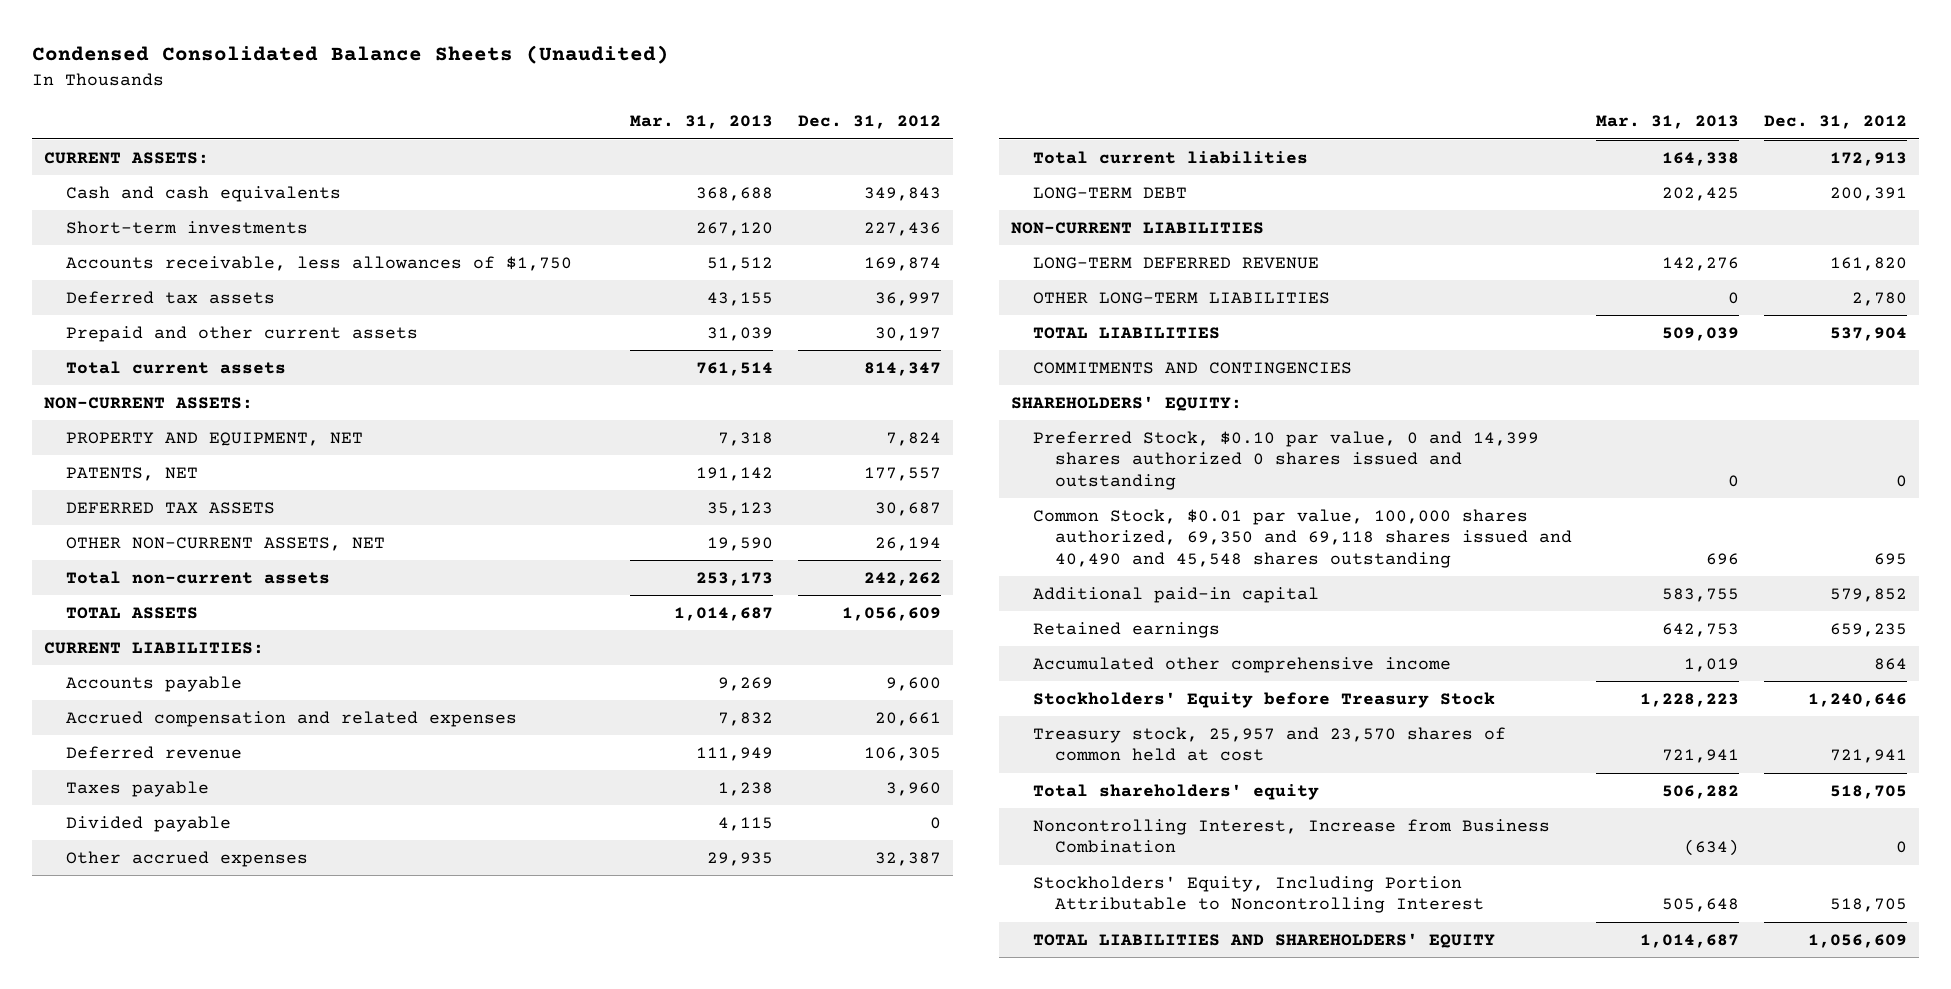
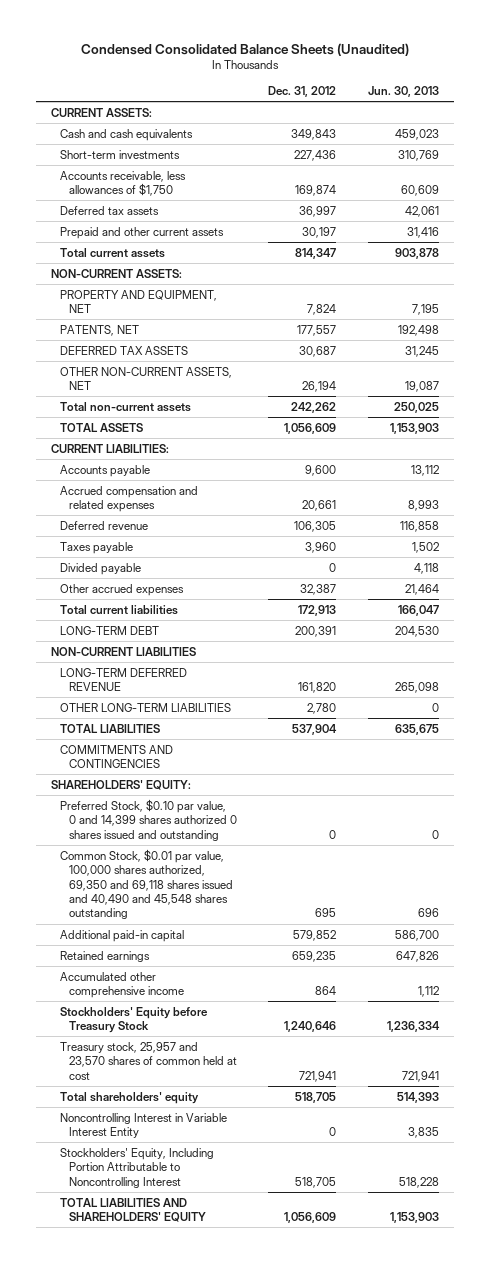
- | Mar. 31, 2013 | Dec. 31, 2012
+ | Dec. 31, 2012 | Jun. 30, 2013
- Noncontrolling Interest, Increase from Business Combination | (634) | 0
+ Noncontrolling Interest in Variable Interest Entity | 0 | 3,835

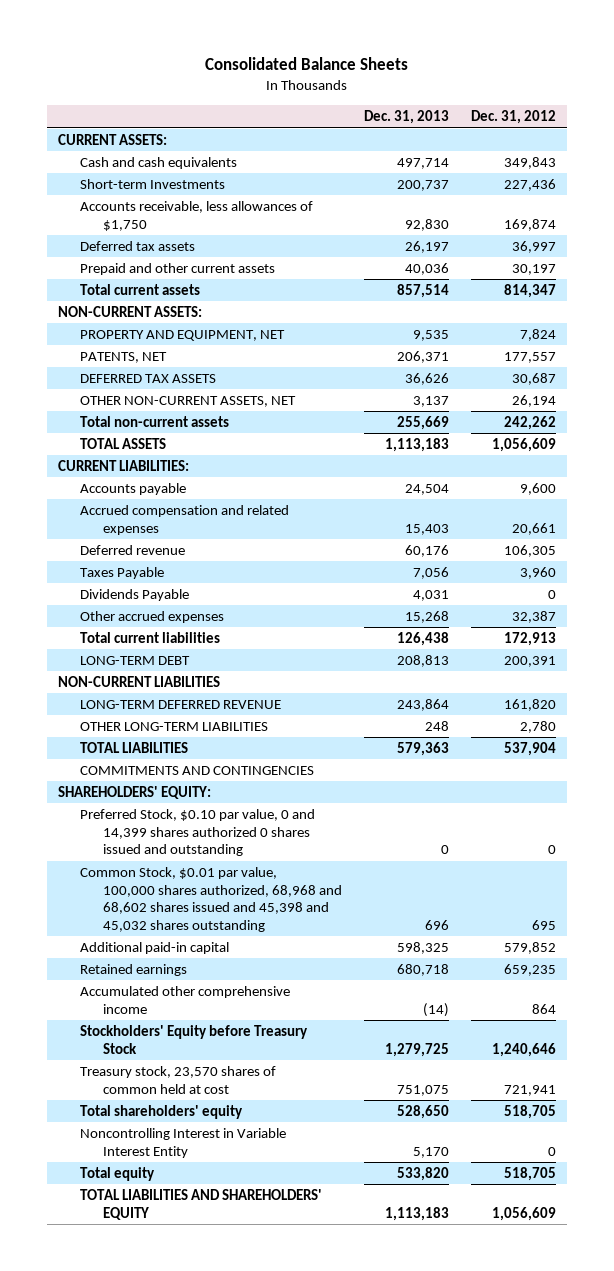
- Condensed Consolidated Balance Sheets (Unaudited)
+ Consolidated Balance Sheets
- | Dec. 31, 2012 | Jun. 30, 2013
+ | Dec. 31, 2013 | Dec. 31, 2012
- Short-term investments | 227,436 | 310,769
+ Short-term Investments | 200,737 | 227,436
- Taxes payable | 3,960 | 1,502
- Divided payable | 0 | 4,118
+ Taxes Payable | 7,056 | 3,960
+ Dividends Payable | 4,031 | 0
- Common Stock, $0.01 par value, 100,000 shares authorized, 69,350 and 69,118 shares issued and 40,490 and 45,548 shares outstanding | 695 | 696
+ Common Stock, $0.01 par value, 100,000 shares authorized, 68,968 and 68,602 shares issued and 45,398 and 45,032 shares outstanding | 696 | 695
- Treasury stock, 25,957 and 23,570 shares of common held at cost | 721,941 | 721,941
+ Treasury stock, 23,570 shares of common held at cost | 751,075 | 721,941
- Stockholders' Equity, Including Portion Attributable to Noncontrolling Interest | 518,705 | 518,228
+ Total equity | 533,820 | 518,705

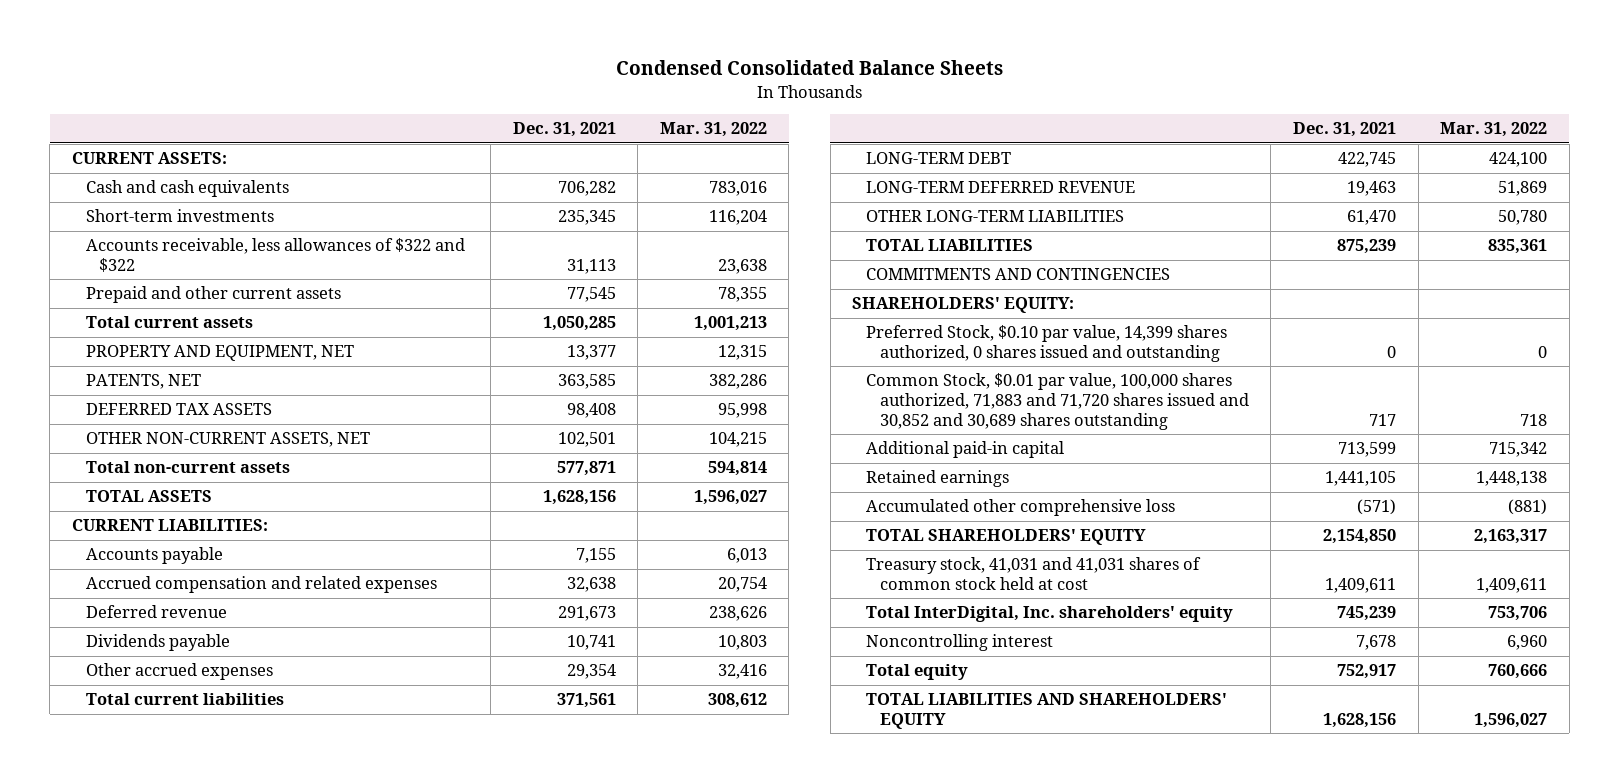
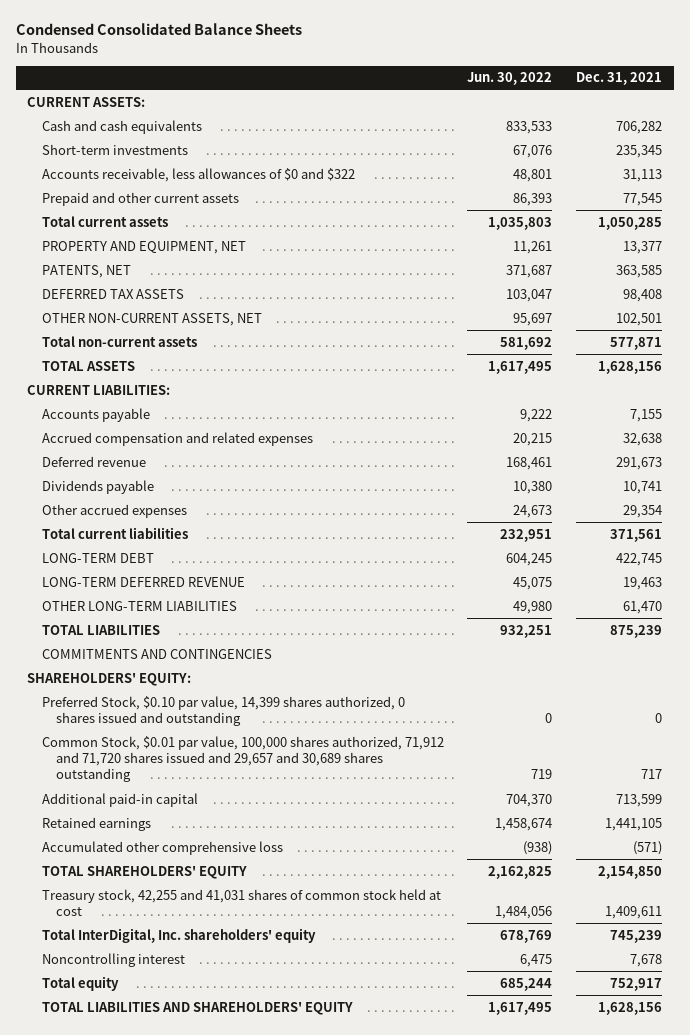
- | Dec. 31, 2021 | Mar. 31, 2022
+ | Jun. 30, 2022 | Dec. 31, 2021
- Accounts receivable, less allowances of $322 and $322 | 31,113 | 23,638
+ Accounts receivable, less allowances of $0 and $322 | 48,801 | 31,113
- Common Stock, $0.01 par value, 100,000 shares authorized, 71,883 and 71,720 shares issued and 30,852 and 30,689 shares outstanding | 717 | 718
+ Common Stock, $0.01 par value, 100,000 shares authorized, 71,912 and 71,720 shares issued and 29,657 and 30,689 shares outstanding | 719 | 717
- Treasury stock, 41,031 and 41,031 shares of common stock held at cost | 1,409,611 | 1,409,611
+ Treasury stock, 42,255 and 41,031 shares of common stock held at cost | 1,484,056 | 1,409,611

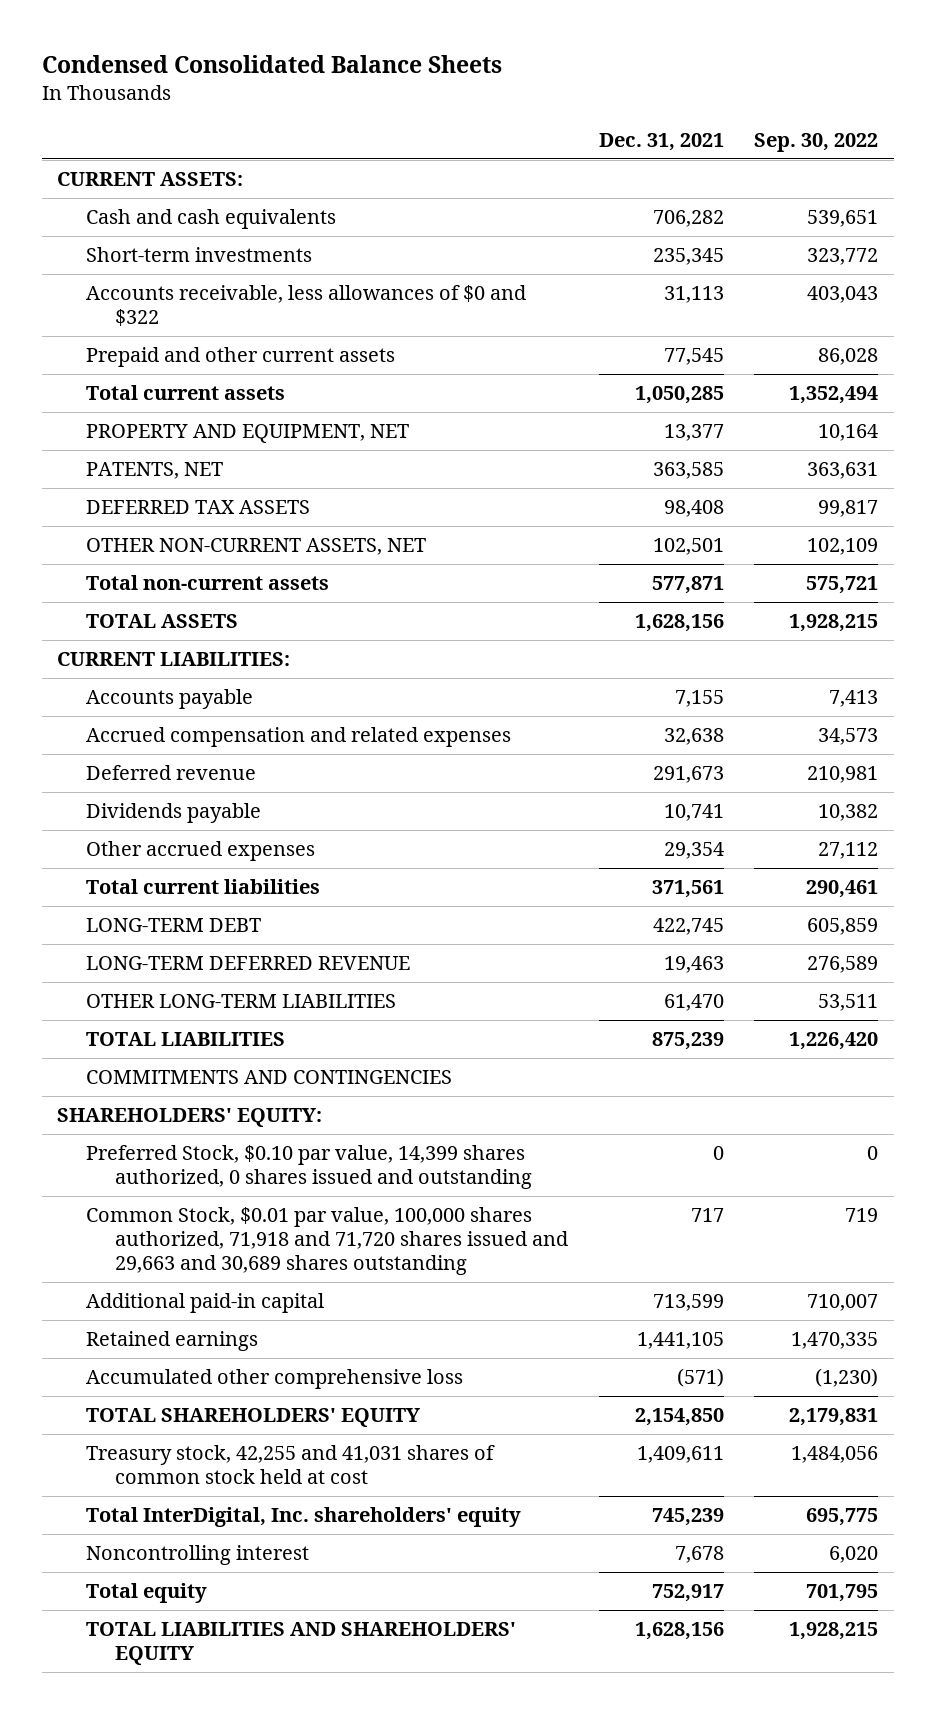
- | Jun. 30, 2022 | Dec. 31, 2021
+ | Dec. 31, 2021 | Sep. 30, 2022
- Common Stock, $0.01 par value, 100,000 shares authorized, 71,912 and 71,720 shares issued and 29,657 and 30,689 shares outstanding | 719 | 717
+ Common Stock, $0.01 par value, 100,000 shares authorized, 71,918 and 71,720 shares issued and 29,663 and 30,689 shares outstanding | 717 | 719

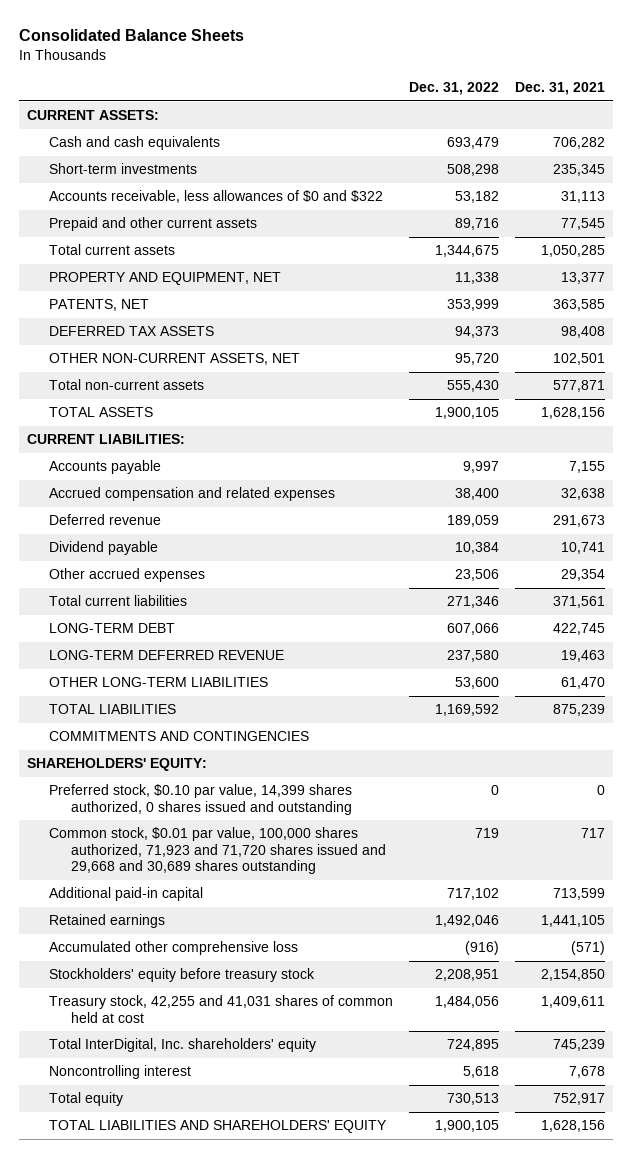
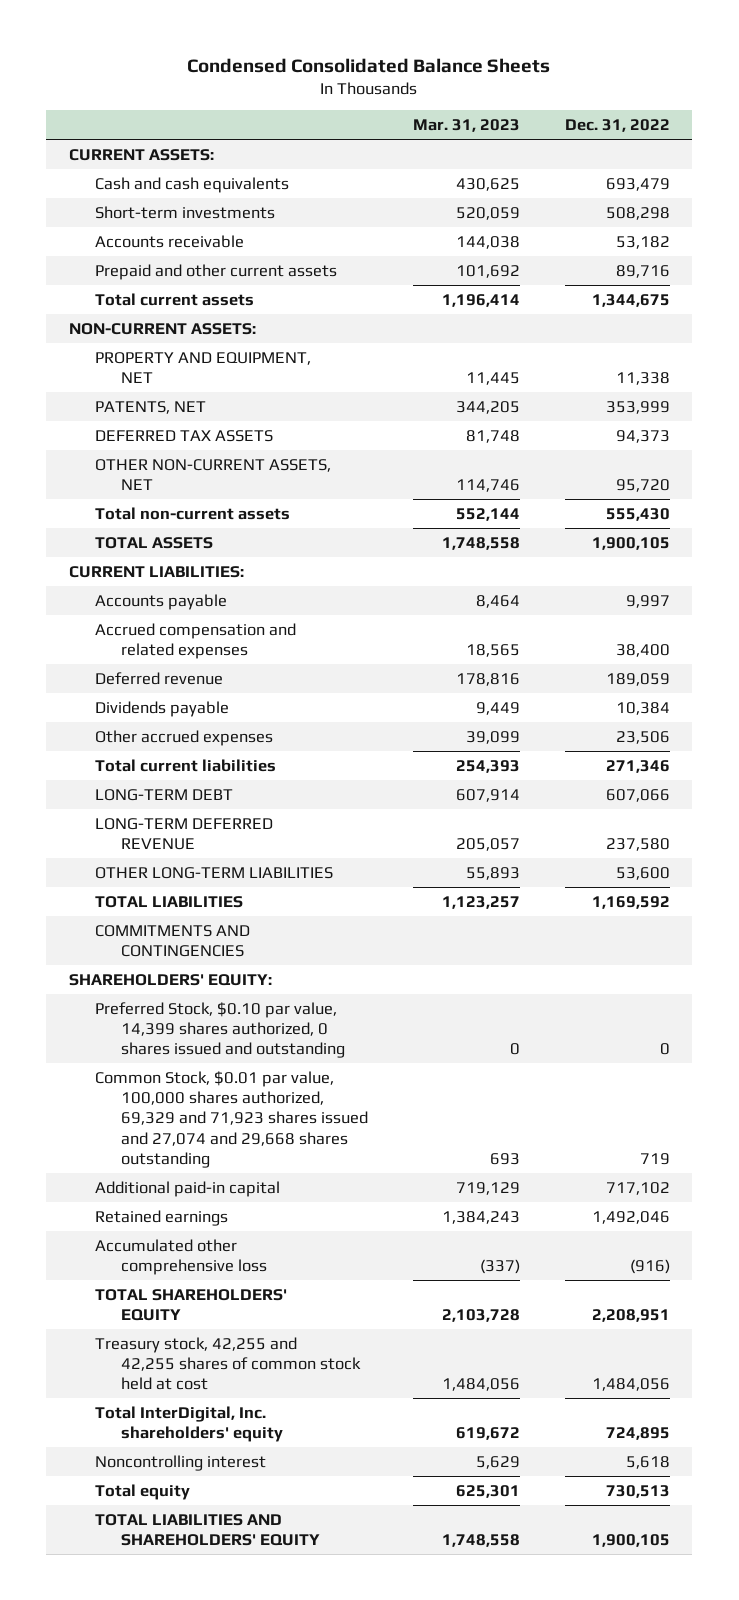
- Consolidated Balance Sheets
+ Condensed Consolidated Balance Sheets
- | Dec. 31, 2022 | Dec. 31, 2021
+ | Mar. 31, 2023 | Dec. 31, 2022
- Accounts receivable, less allowances of $0 and $322 | 53,182 | 31,113
+ Accounts receivable | 144,038 | 53,182
+ NON-CURRENT ASSETS:
- Dividend payable | 10,384 | 10,741
+ Dividends payable | 9,449 | 10,384
- Preferred stock, $0.10 par value, 14,399 shares authorized, 0 shares issued and outstanding | 0 | 0
- Common stock, $0.01 par value, 100,000 shares authorized, 71,923 and 71,720 shares issued and 29,668 and 30,689 shares outstanding | 719 | 717
+ Preferred Stock, $0.10 par value, 14,399 shares authorized, 0 shares issued and outstanding | 0 | 0
+ Common Stock, $0.01 par value, 100,000 shares authorized, 69,329 and 71,923 shares issued and 27,074 and 29,668 shares outstanding | 693 | 719
- Stockholders' equity before treasury stock | 2,208,951 | 2,154,850
- Treasury stock, 42,255 and 41,031 shares of common held at cost | 1,484,056 | 1,409,611
+ TOTAL SHAREHOLDERS' EQUITY | 2,103,728 | 2,208,951
+ Treasury stock, 42,255 and 42,255 shares of common stock held at cost | 1,484,056 | 1,484,056

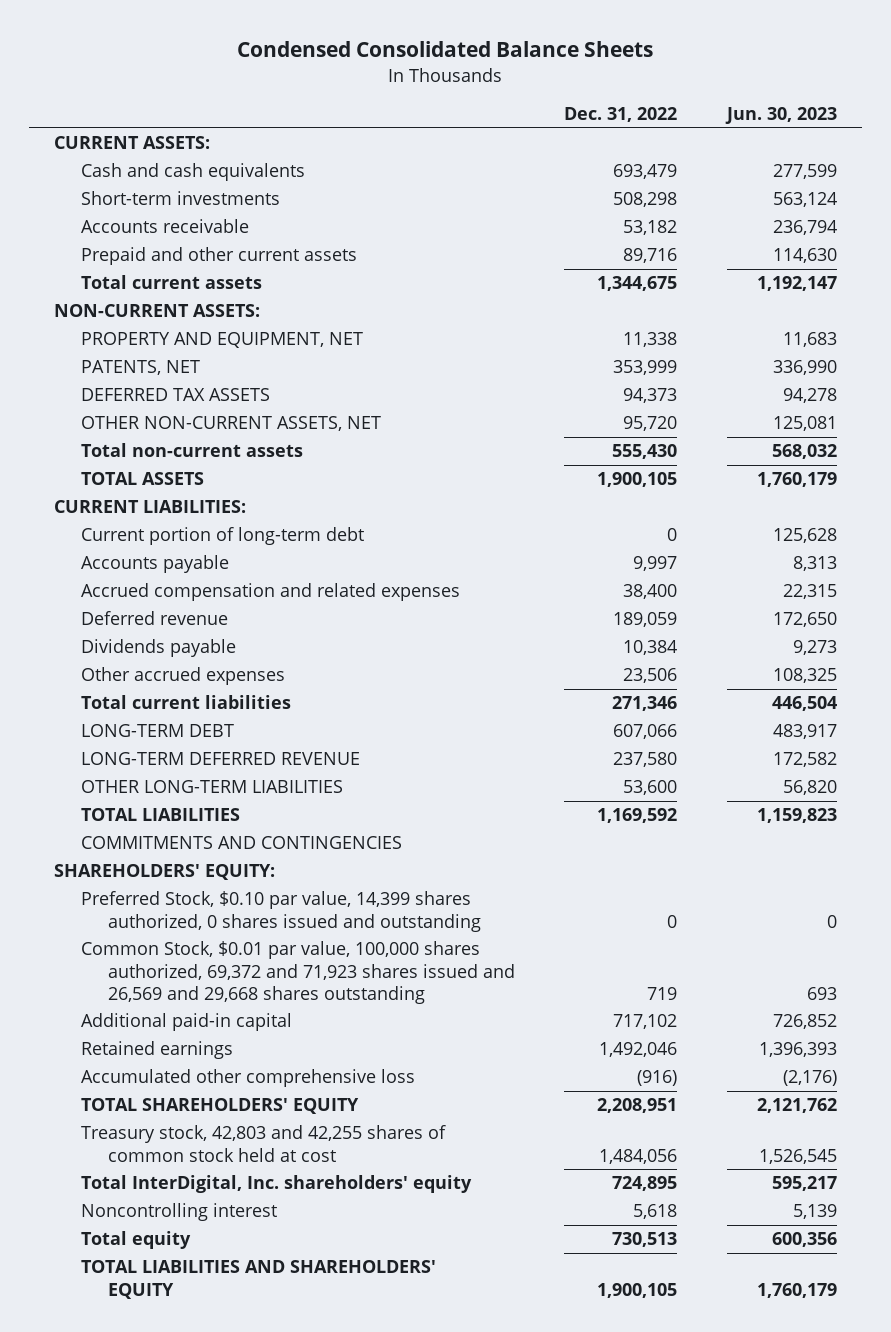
- | Mar. 31, 2023 | Dec. 31, 2022
+ | Dec. 31, 2022 | Jun. 30, 2023
+ Current portion of long-term debt | 0 | 125,628
- Common Stock, $0.01 par value, 100,000 shares authorized, 69,329 and 71,923 shares issued and 27,074 and 29,668 shares outstanding | 693 | 719
+ Common Stock, $0.01 par value, 100,000 shares authorized, 69,372 and 71,923 shares issued and 26,569 and 29,668 shares outstanding | 719 | 693
- Treasury stock, 42,255 and 42,255 shares of common stock held at cost | 1,484,056 | 1,484,056
+ Treasury stock, 42,803 and 42,255 shares of common stock held at cost | 1,484,056 | 1,526,545

